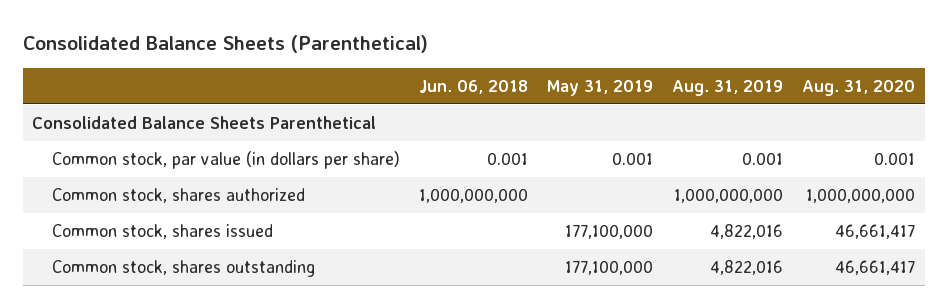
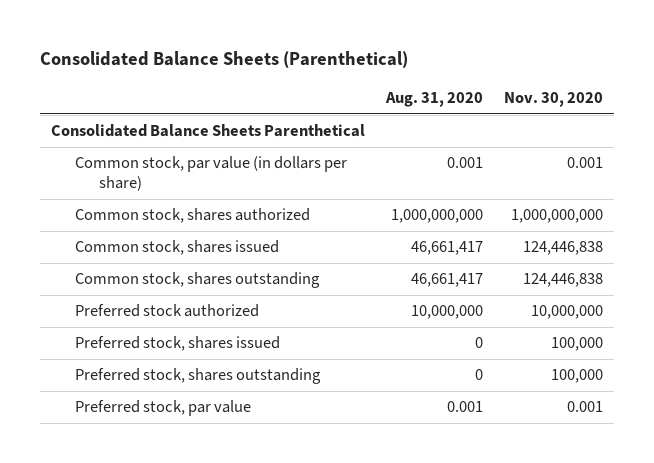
- | Jun. 06, 2018 | May 31, 2019 | Aug. 31, 2019 | Aug. 31, 2020
+ | Aug. 31, 2020 | Nov. 30, 2020
+ Preferred stock authorized | 10,000,000 | 10,000,000
+ Preferred stock, shares issued | 0 | 100,000
+ Preferred stock, shares outstanding | 0 | 100,000
+ Preferred stock, par value | 0.001 | 0.001

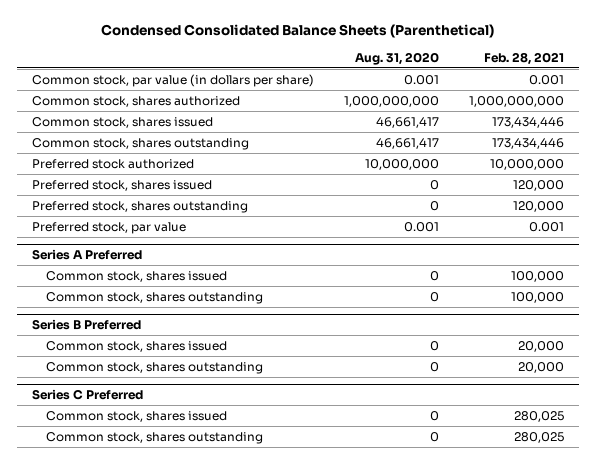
- Consolidated Balance Sheets (Parenthetical)
+ Condensed Consolidated Balance Sheets (Parenthetical)
- | Aug. 31, 2020 | Nov. 30, 2020
+ | Aug. 31, 2020 | Feb. 28, 2021
- Consolidated Balance Sheets Parenthetical
+ Series A Preferred
+ Common stock, shares issued | 0 | 100,000
+ Common stock, shares outstanding | 0 | 100,000
+ Series B Preferred
+ Common stock, shares issued | 0 | 20,000
+ Common stock, shares outstanding | 0 | 20,000
+ Series C Preferred
+ Common stock, shares issued | 0 | 280,025
+ Common stock, shares outstanding | 0 | 280,025

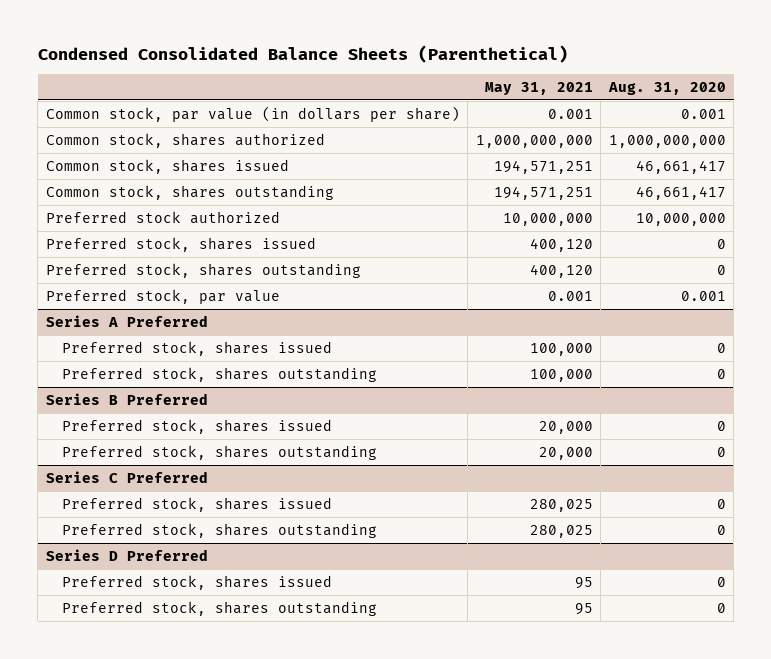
- | Aug. 31, 2020 | Feb. 28, 2021
+ | May 31, 2021 | Aug. 31, 2020
@ Series A Preferred
- Common stock, shares issued | 0 | 100,000
- Common stock, shares outstanding | 0 | 100,000
+ Preferred stock, shares issued | 100,000 | 0
+ Preferred stock, shares outstanding | 100,000 | 0
@ Series B Preferred
- Common stock, shares issued | 0 | 20,000
- Common stock, shares outstanding | 0 | 20,000
+ Preferred stock, shares issued | 20,000 | 0
+ Preferred stock, shares outstanding | 20,000 | 0
@ Series C Preferred
- Common stock, shares issued | 0 | 280,025
- Common stock, shares outstanding | 0 | 280,025
+ Preferred stock, shares issued | 280,025 | 0
+ Preferred stock, shares outstanding | 280,025 | 0
+ Series D Preferred
+ Preferred stock, shares issued | 95 | 0
+ Preferred stock, shares outstanding | 95 | 0

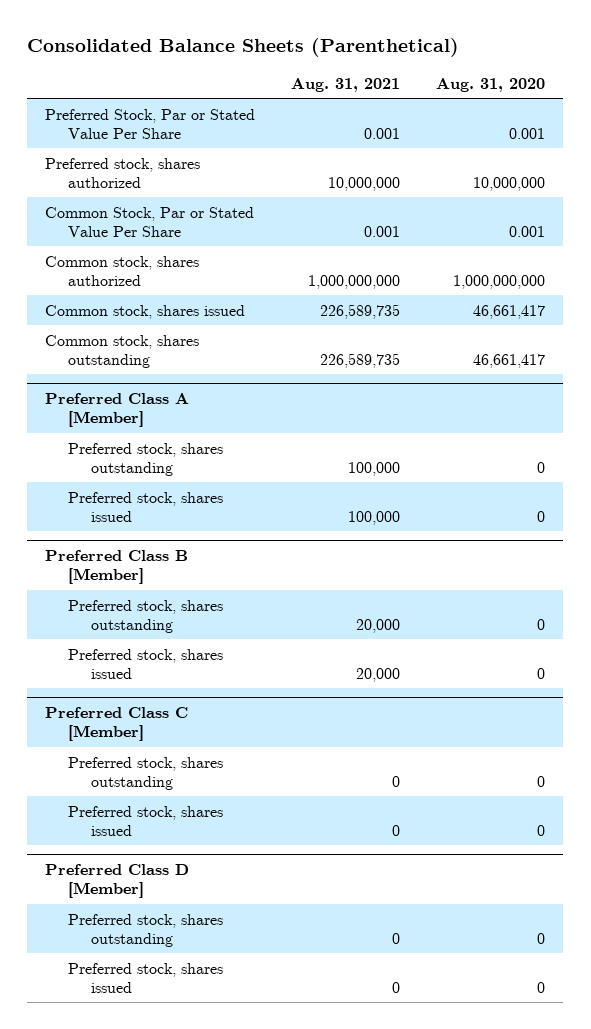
- Condensed Consolidated Balance Sheets (Parenthetical)
+ Consolidated Balance Sheets (Parenthetical)
- | May 31, 2021 | Aug. 31, 2020
+ | Aug. 31, 2021 | Aug. 31, 2020
- Common stock, par value (in dollars per share) | 0.001 | 0.001
+ Preferred Stock, Par or Stated Value Per Share | 0.001 | 0.001
+ Preferred stock, shares authorized | 10,000,000 | 10,000,000
+ Common Stock, Par or Stated Value Per Share | 0.001 | 0.001
- Preferred stock authorized | 10,000,000 | 10,000,000
- Preferred stock, shares issued | 400,120 | 0
+ Preferred Class A [Member]
- Preferred stock, par value | 0.001 | 0.001
- Series A Preferred
+ Preferred Class B [Member]
- Series B Preferred
+ Preferred Class C [Member]
- Series C Preferred
+ Preferred Class D [Member]
- Series D Preferred
- Preferred stock, shares outstanding | 95 | 0

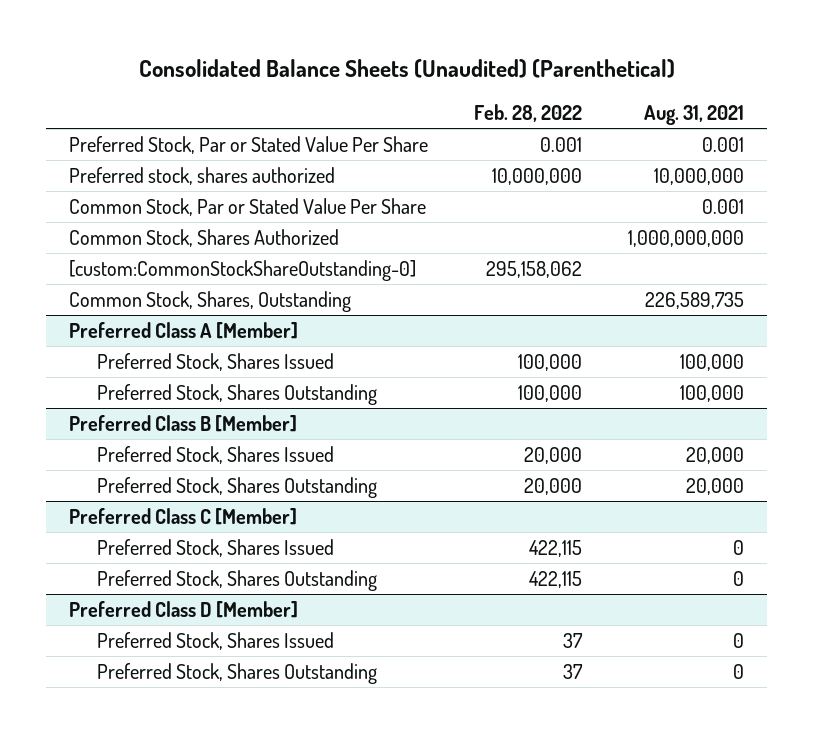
- Consolidated Balance Sheets (Parenthetical)
+ Consolidated Balance Sheets (Unaudited) (Parenthetical)
- | Aug. 31, 2021 | Aug. 31, 2020
+ | Feb. 28, 2022 | Aug. 31, 2021
- Common stock, shares authorized | 1,000,000,000 | 1,000,000,000
- Common stock, shares issued | 226,589,735 | 46,661,417
- Common stock, shares outstanding | 226,589,735 | 46,661,417
+ Common Stock, Shares Authorized | | 1,000,000,000
+ [custom:CommonStockShareOutstanding-0] | 295,158,062 |
+ Common Stock, Shares, Outstanding | | 226,589,735
@ Preferred Class A [Member]
- Preferred stock, shares outstanding | 100,000 | 0
- Preferred stock, shares issued | 100,000 | 0
+ Preferred Stock, Shares Issued | 100,000 | 100,000
+ Preferred Stock, Shares Outstanding | 100,000 | 100,000
@ Preferred Class B [Member]
- Preferred stock, shares outstanding | 20,000 | 0
- Preferred stock, shares issued | 20,000 | 0
+ Preferred Stock, Shares Issued | 20,000 | 20,000
+ Preferred Stock, Shares Outstanding | 20,000 | 20,000
@ Preferred Class C [Member]
- Preferred stock, shares outstanding | 0 | 0
- Preferred stock, shares issued | 0 | 0
+ Preferred Stock, Shares Issued | 422,115 | 0
+ Preferred Stock, Shares Outstanding | 422,115 | 0
@ Preferred Class D [Member]
- Preferred stock, shares outstanding | 0 | 0
- Preferred stock, shares issued | 0 | 0
+ Preferred Stock, Shares Issued | 37 | 0
+ Preferred Stock, Shares Outstanding | 37 | 0

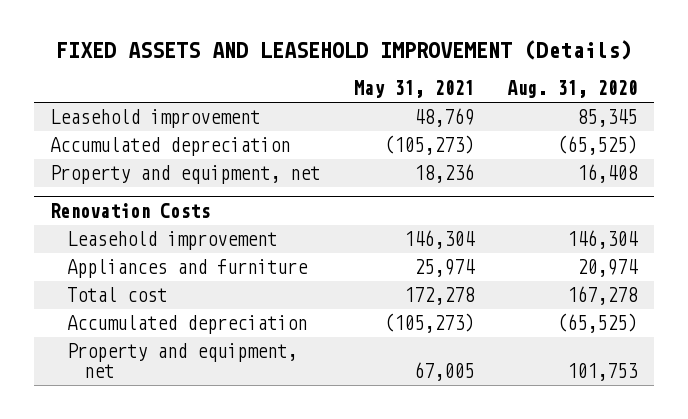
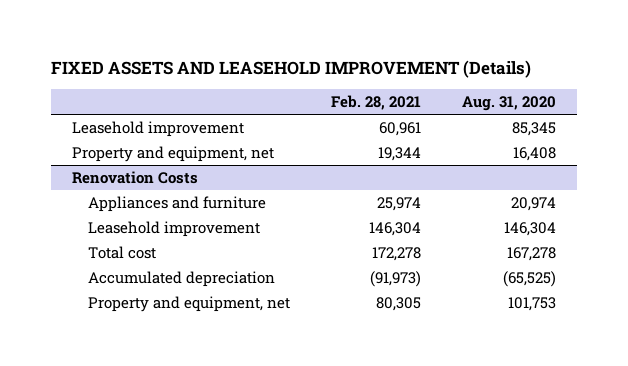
- | May 31, 2021 | Aug. 31, 2020
+ | Feb. 28, 2021 | Aug. 31, 2020
- Accumulated depreciation | (105,273) | (65,525)
@ Renovation Costs
moved down: Leasehold improvement | 146,304 | 146,304

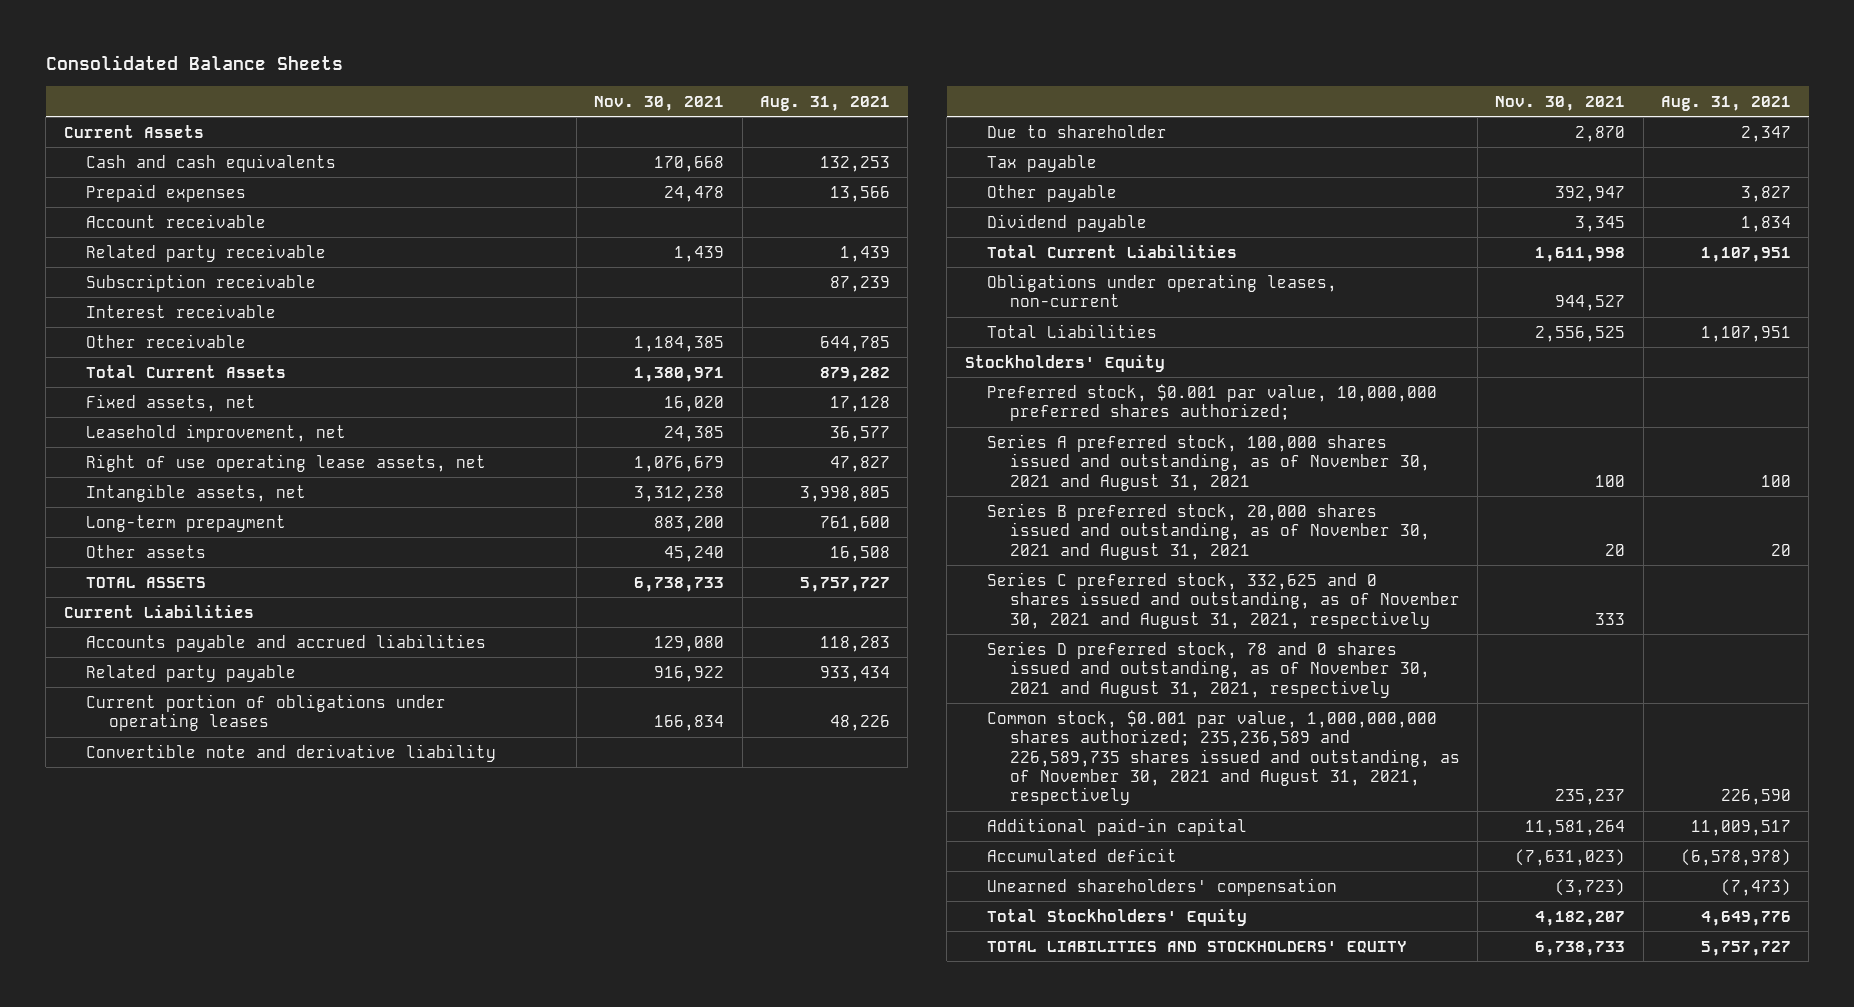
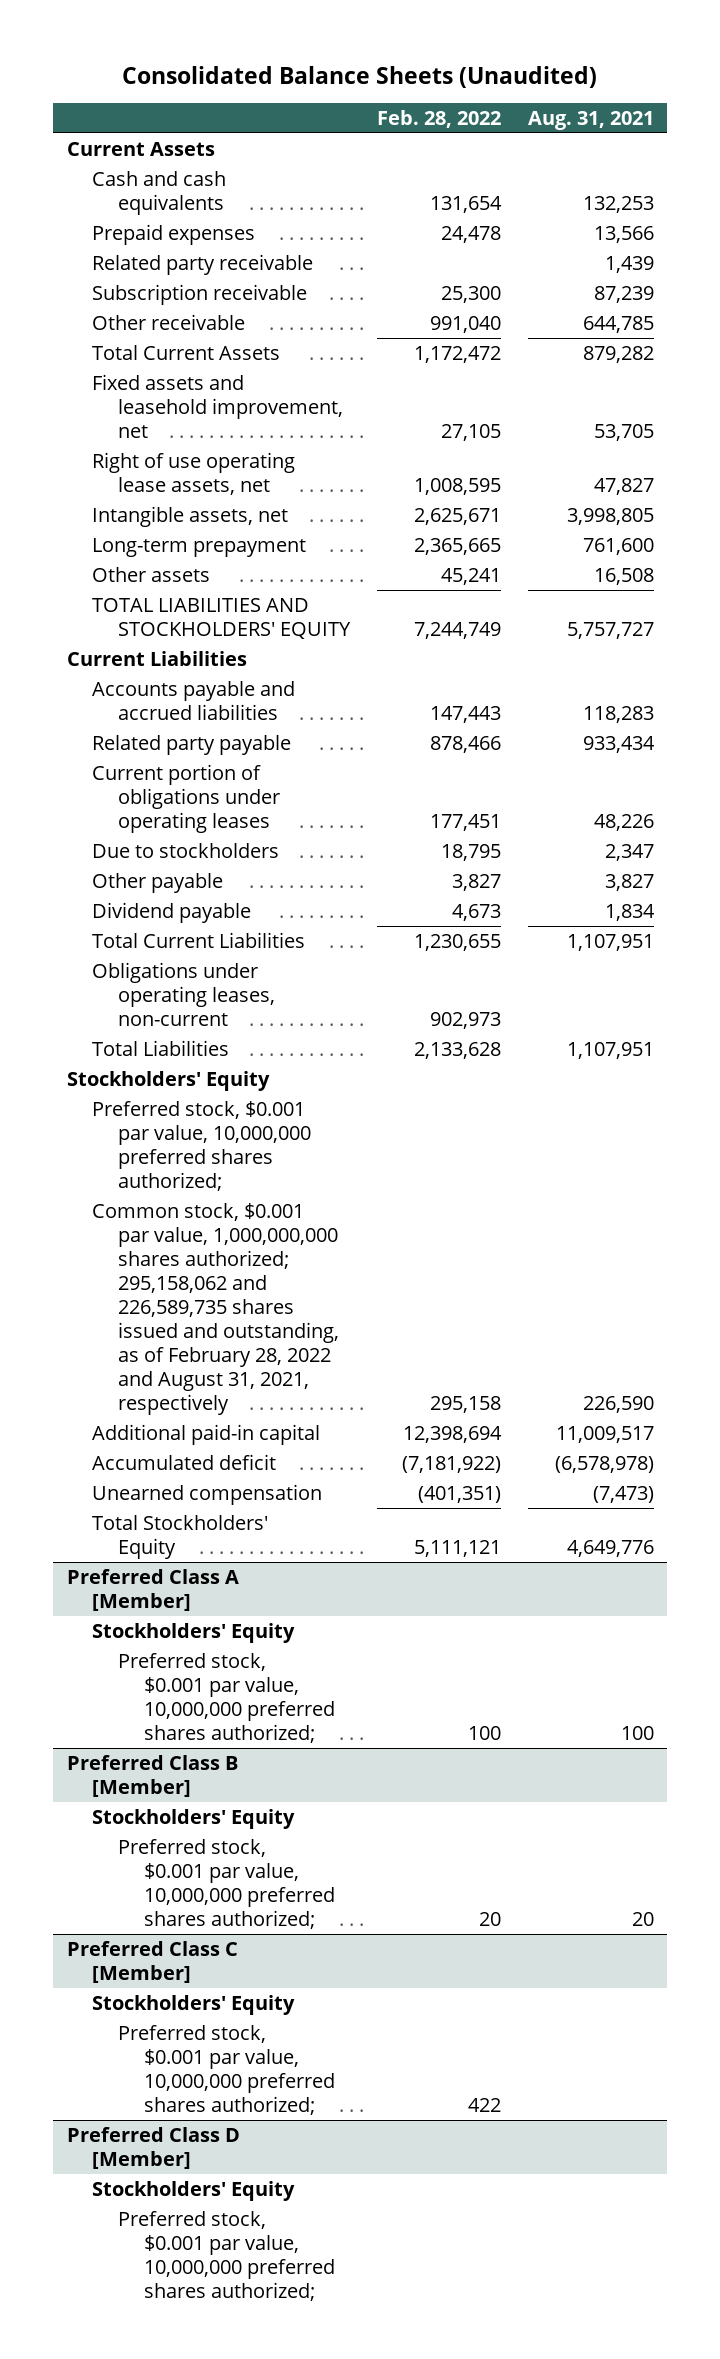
- Consolidated Balance Sheets
+ Consolidated Balance Sheets (Unaudited)
- | Nov. 30, 2021 | Aug. 31, 2021
+ | Feb. 28, 2022 | Aug. 31, 2021
- Account receivable
- Interest receivable
- Fixed assets, net | 16,020 | 17,128
- Leasehold improvement, net | 24,385 | 36,577
+ Fixed assets and leasehold improvement, net | 27,105 | 53,705
- TOTAL ASSETS | 6,738,733 | 5,757,727
moved up: TOTAL LIABILITIES AND STOCKHOLDERS' EQUITY | 7,244,749 | 5,757,727
- Convertible note and derivative liability
- Due to shareholder | 2,870 | 2,347
- Tax payable
+ Due to stockholders | 18,795 | 2,347
- Series A preferred stock, 100,000 shares issued and outstanding, as of November 30, 2021 and August 31, 2021 | 100 | 100
- Series B preferred stock, 20,000 shares issued and outstanding, as of November 30, 2021 and August 31, 2021 | 20 | 20
- Series C preferred stock, 332,625 and 0 shares issued and outstanding, as of November 30, 2021 and August 31, 2021, respectively | 333 |
- Series D preferred stock, 78 and 0 shares issued and outstanding, as of November 30, 2021 and August 31, 2021, respectively
- Common stock, $0.001 par value, 1,000,000,000 shares authorized; 235,236,589 and 226,589,735 shares issued and outstanding, as of November 30, 2021 and August 31, 2021, respectively | 235,237 | 226,590
+ Common stock, $0.001 par value, 1,000,000,000 shares authorized; 295,158,062 and 226,589,735 shares issued and outstanding, as of February 28, 2022 and August 31, 2021, respectively | 295,158 | 226,590
- Unearned shareholders' compensation | (3,723) | (7,473)
+ Unearned compensation | (401,351) | (7,473)
+ Preferred Class A [Member]
+ Stockholders' Equity
+ Preferred stock, $0.001 par value, 10,000,000 preferred shares authorized; | 100 | 100
+ Preferred Class B [Member]
+ Stockholders' Equity
+ Preferred stock, $0.001 par value, 10,000,000 preferred shares authorized; | 20 | 20
+ Preferred Class C [Member]
+ Stockholders' Equity
+ Preferred stock, $0.001 par value, 10,000,000 preferred shares authorized; | 422 |
+ Preferred Class D [Member]
+ Stockholders' Equity
+ Preferred stock, $0.001 par value, 10,000,000 preferred shares authorized;

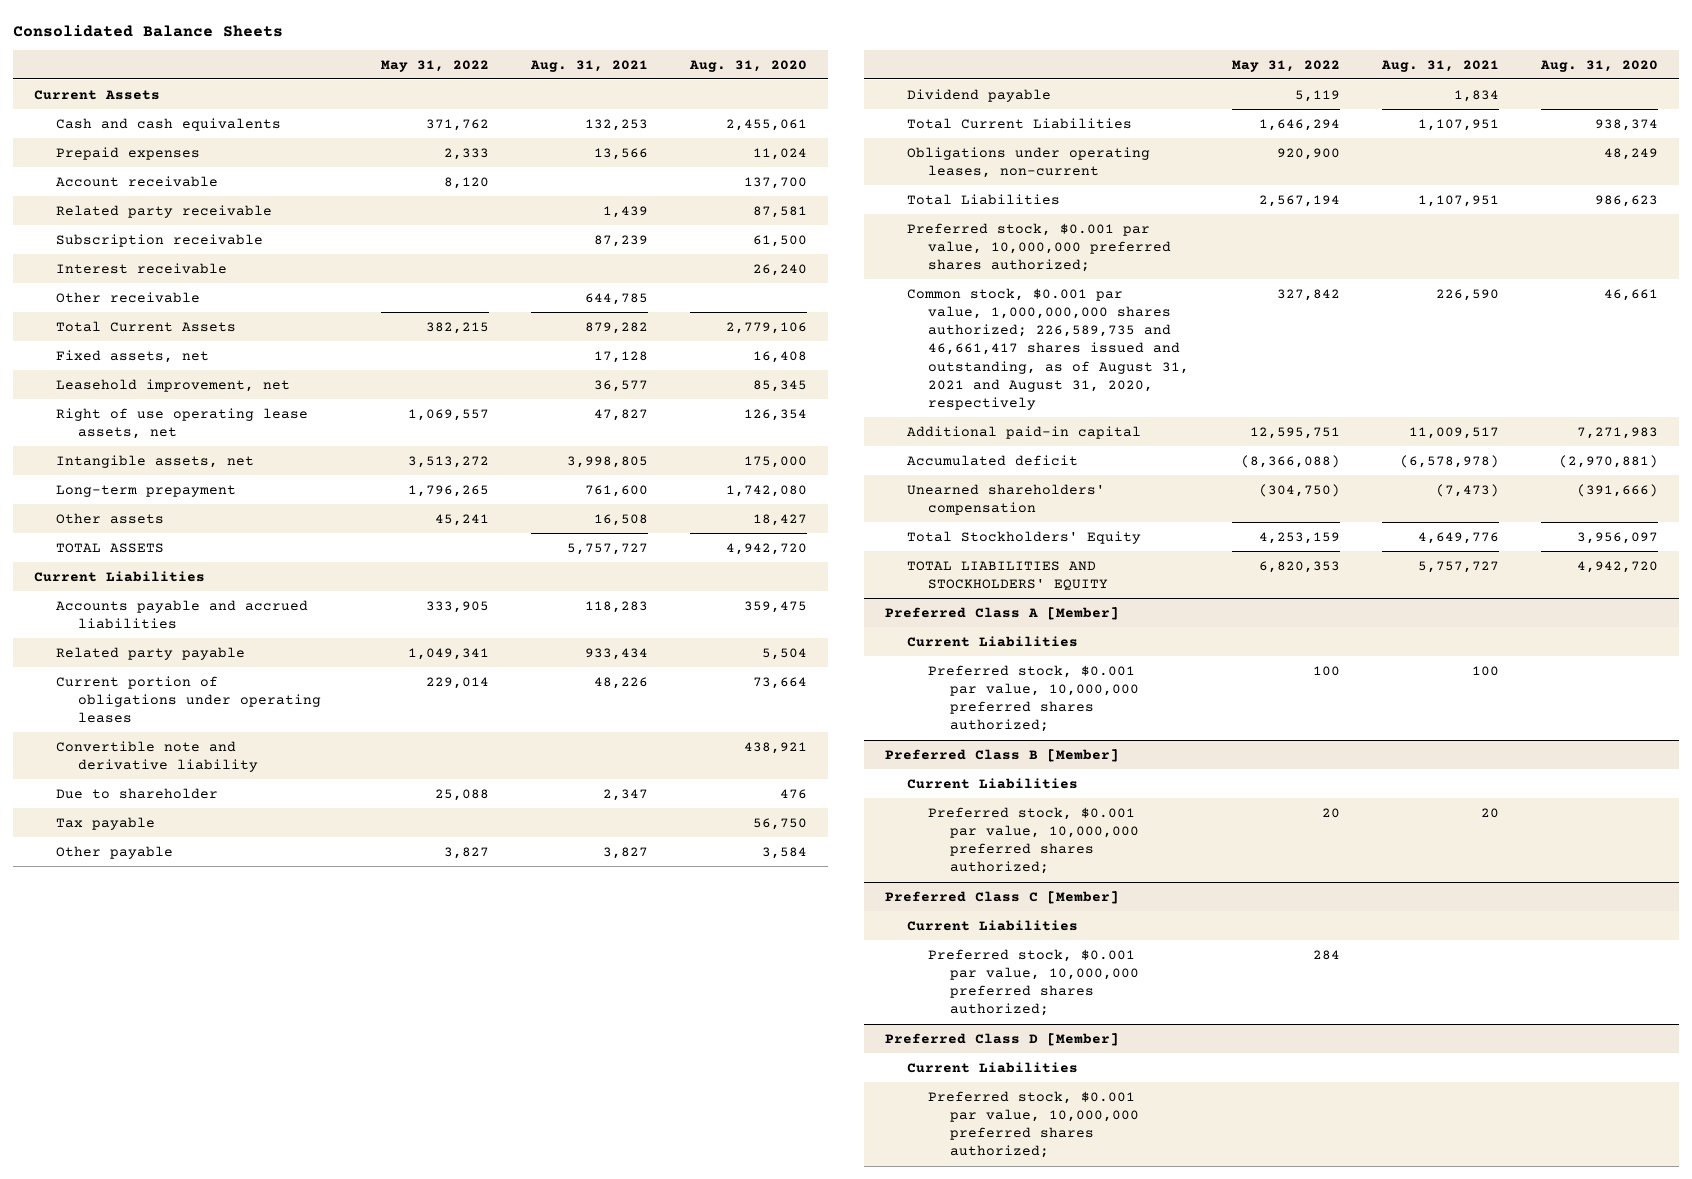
- Consolidated Balance Sheets (Unaudited)
+ Consolidated Balance Sheets
- | Feb. 28, 2022 | Aug. 31, 2021
+ | May 31, 2022 | Aug. 31, 2021 | Aug. 31, 2020
+ Account receivable | 8,120 | | 137,700
+ Interest receivable | | | 26,240
- Fixed assets and leasehold improvement, net | 27,105 | 53,705
+ Fixed assets, net | | 17,128 | 16,408
+ Leasehold improvement, net | | 36,577 | 85,345
+ TOTAL ASSETS | | 5,757,727 | 4,942,720
- Due to stockholders | 18,795 | 2,347
+ Convertible note and derivative liability | | | 438,921
+ Due to shareholder | 25,088 | 2,347 | 476
+ Tax payable | | | 56,750
- Stockholders' Equity
- Common stock, $0.001 par value, 1,000,000,000 shares authorized; 295,158,062 and 226,589,735 shares issued and outstanding, as of February 28, 2022 and August 31, 2021, respectively | 295,158 | 226,590
+ Common stock, $0.001 par value, 1,000,000,000 shares authorized; 226,589,735 and 46,661,417 shares issued and outstanding, as of August 31, 2021 and August 31, 2020, respectively | 327,842 | 226,590 | 46,661
- Unearned compensation | (401,351) | (7,473)
+ Unearned shareholders' compensation | (304,750) | (7,473) | (391,666)
moved down: TOTAL LIABILITIES AND STOCKHOLDERS' EQUITY | 6,820,353 | 5,757,727 | 4,942,720
@ Preferred Class A [Member]
- Stockholders' Equity
+ Current Liabilities
@ Preferred Class B [Member]
- Stockholders' Equity
+ Current Liabilities
@ Preferred Class C [Member]
- Stockholders' Equity
+ Current Liabilities
@ Preferred Class D [Member]
- Stockholders' Equity
+ Current Liabilities

